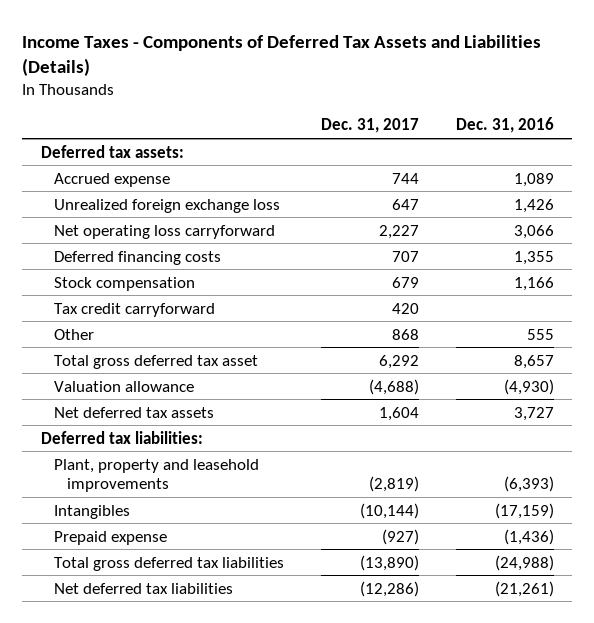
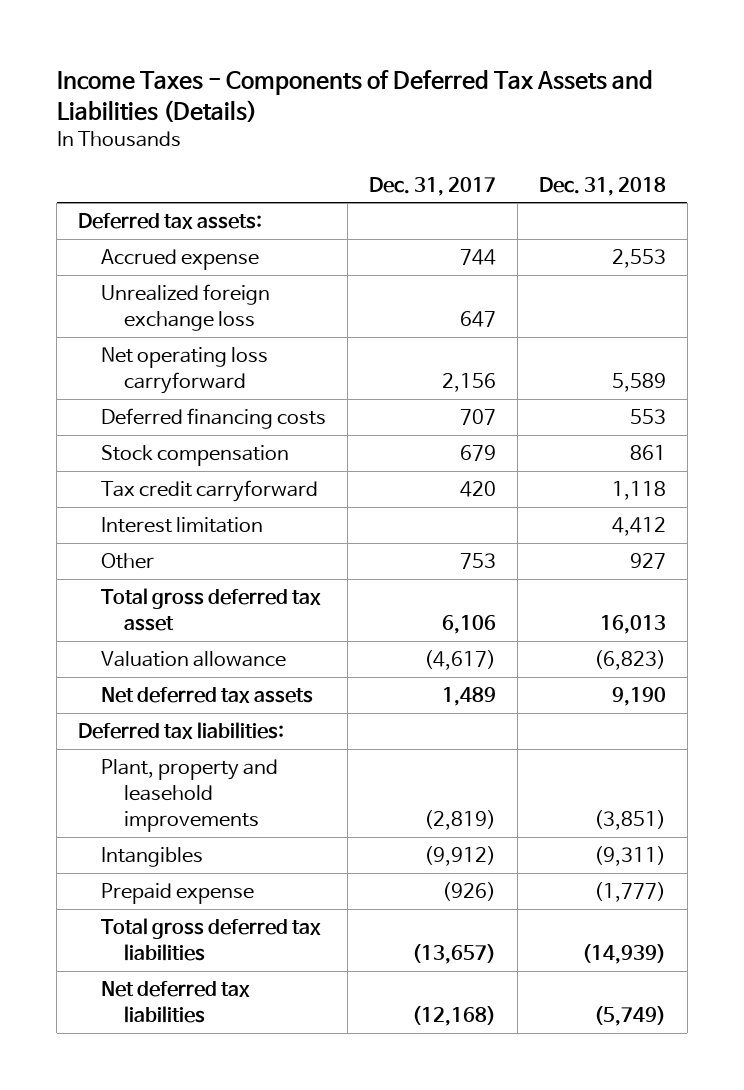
- | Dec. 31, 2017 | Dec. 31, 2016
+ | Dec. 31, 2017 | Dec. 31, 2018
- Net operating loss carryforward | 2,227 | 3,066
+ Net operating loss carryforward | 2,156 | 5,589
- Other | 868 | 555
- Total gross deferred tax asset | 6,292 | 8,657
- Valuation allowance | (4,688) | (4,930)
- Net deferred tax assets | 1,604 | 3,727
+ Interest limitation | | 4,412
+ Other | 753 | 927
+ Total gross deferred tax asset | 6,106 | 16,013
+ Valuation allowance | (4,617) | (6,823)
+ Net deferred tax assets | 1,489 | 9,190
- Intangibles | (10,144) | (17,159)
- Prepaid expense | (927) | (1,436)
- Total gross deferred tax liabilities | (13,890) | (24,988)
- Net deferred tax liabilities | (12,286) | (21,261)
+ Intangibles | (9,912) | (9,311)
+ Prepaid expense | (926) | (1,777)
+ Total gross deferred tax liabilities | (13,657) | (14,939)
+ Net deferred tax liabilities | (12,168) | (5,749)

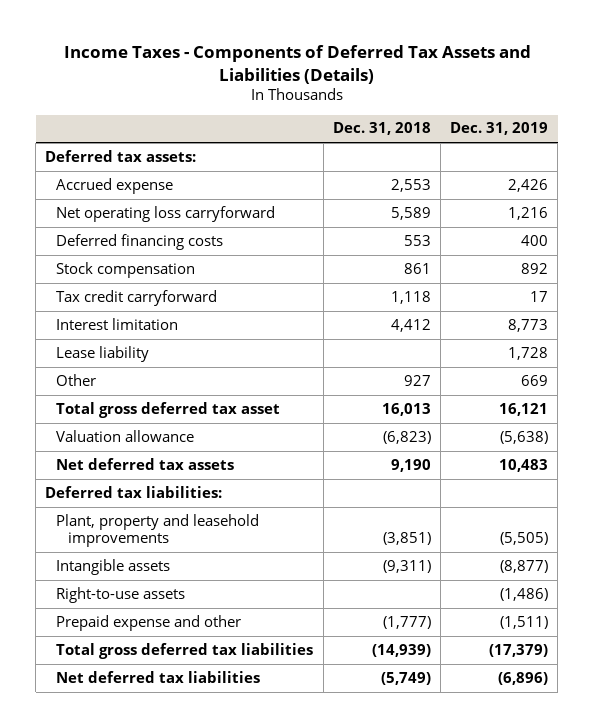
- | Dec. 31, 2017 | Dec. 31, 2018
+ | Dec. 31, 2018 | Dec. 31, 2019
- Unrealized foreign exchange loss | 647 |
+ Lease liability | | 1,728
- Intangibles | (9,912) | (9,311)
- Prepaid expense | (926) | (1,777)
+ Intangible assets | (9,311) | (8,877)
+ Right-to-use assets | | (1,486)
+ Prepaid expense and other | (1,777) | (1,511)

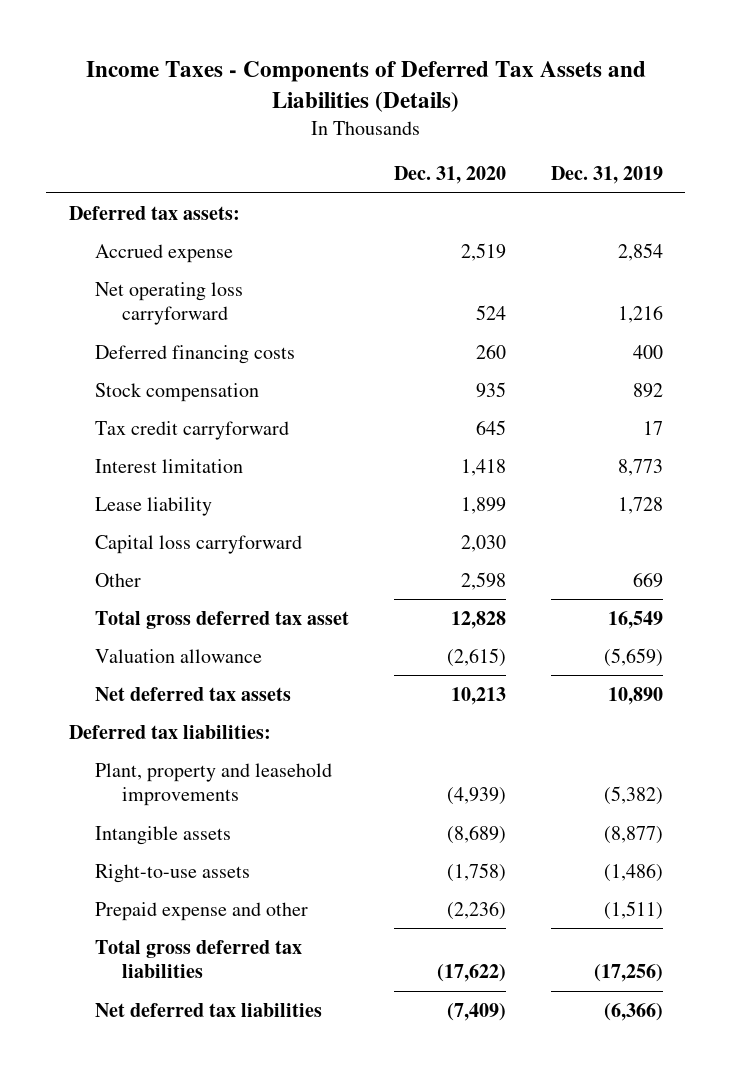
- | Dec. 31, 2018 | Dec. 31, 2019
+ | Dec. 31, 2020 | Dec. 31, 2019
- Accrued expense | 2,553 | 2,426
+ Accrued expense | 2,519 | 2,854
+ Capital loss carryforward | 2,030 |
- Total gross deferred tax asset | 16,013 | 16,121
- Valuation allowance | (6,823) | (5,638)
- Net deferred tax assets | 9,190 | 10,483
+ Total gross deferred tax asset | 12,828 | 16,549
+ Valuation allowance | (2,615) | (5,659)
+ Net deferred tax assets | 10,213 | 10,890
- Plant, property and leasehold improvements | (3,851) | (5,505)
+ Plant, property and leasehold improvements | (4,939) | (5,382)
- Total gross deferred tax liabilities | (14,939) | (17,379)
- Net deferred tax liabilities | (5,749) | (6,896)
+ Total gross deferred tax liabilities | (17,622) | (17,256)
+ Net deferred tax liabilities | (7,409) | (6,366)

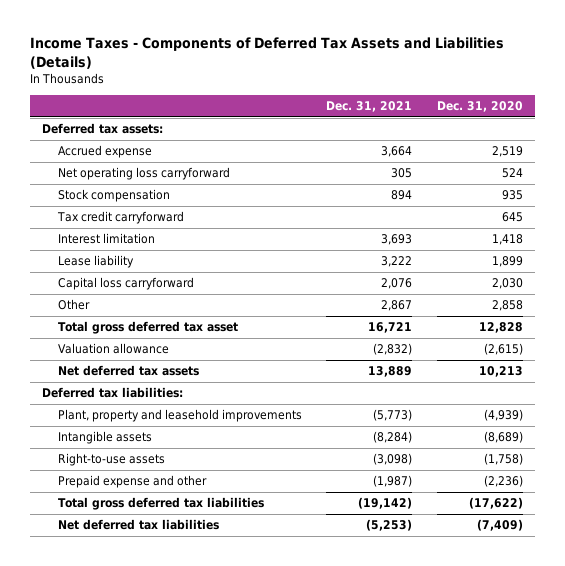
- | Dec. 31, 2020 | Dec. 31, 2019
+ | Dec. 31, 2021 | Dec. 31, 2020
- Deferred financing costs | 260 | 400
- Other | 2,598 | 669
+ Other | 2,867 | 2,858

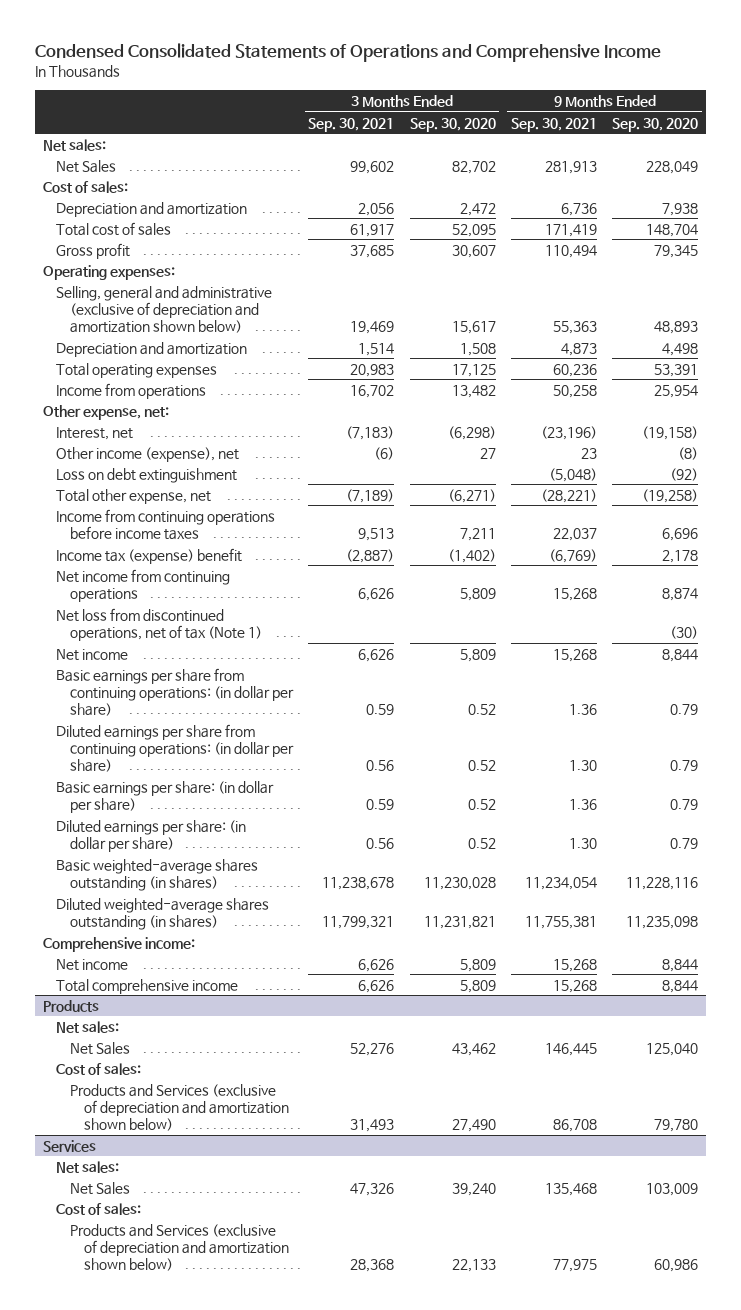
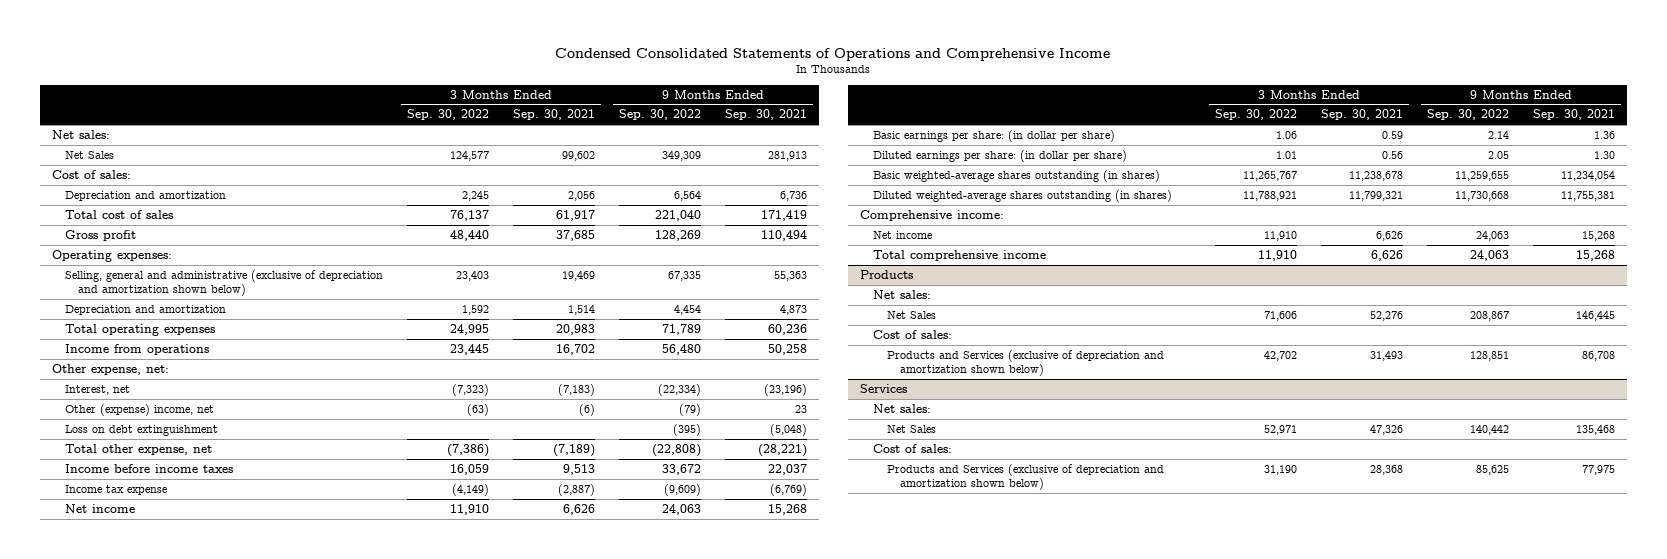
- | 3 Months Ended Sep. 30, 2021 | 3 Months Ended Sep. 30, 2020 | 9 Months Ended Sep. 30, 2021 | 9 Months Ended Sep. 30, 2020
+ | 3 Months Ended Sep. 30, 2022 | 3 Months Ended Sep. 30, 2021 | 9 Months Ended Sep. 30, 2022 | 9 Months Ended Sep. 30, 2021
- Other income (expense), net | (6) | 27 | 23 | (8)
+ Other (expense) income, net | (63) | (6) | (79) | 23
- Income from continuing operations before income taxes | 9,513 | 7,211 | 22,037 | 6,696
- Income tax (expense) benefit | (2,887) | (1,402) | (6,769) | 2,178
- Net income from continuing operations | 6,626 | 5,809 | 15,268 | 8,874
- Net loss from discontinued operations, net of tax (Note 1) | | | | (30)
+ Income before income taxes | 16,059 | 9,513 | 33,672 | 22,037
+ Income tax expense | (4,149) | (2,887) | (9,609) | (6,769)
- Basic earnings per share from continuing operations: (in dollar per share) | 0.59 | 0.52 | 1.36 | 0.79
- Diluted earnings per share from continuing operations: (in dollar per share) | 0.56 | 0.52 | 1.30 | 0.79

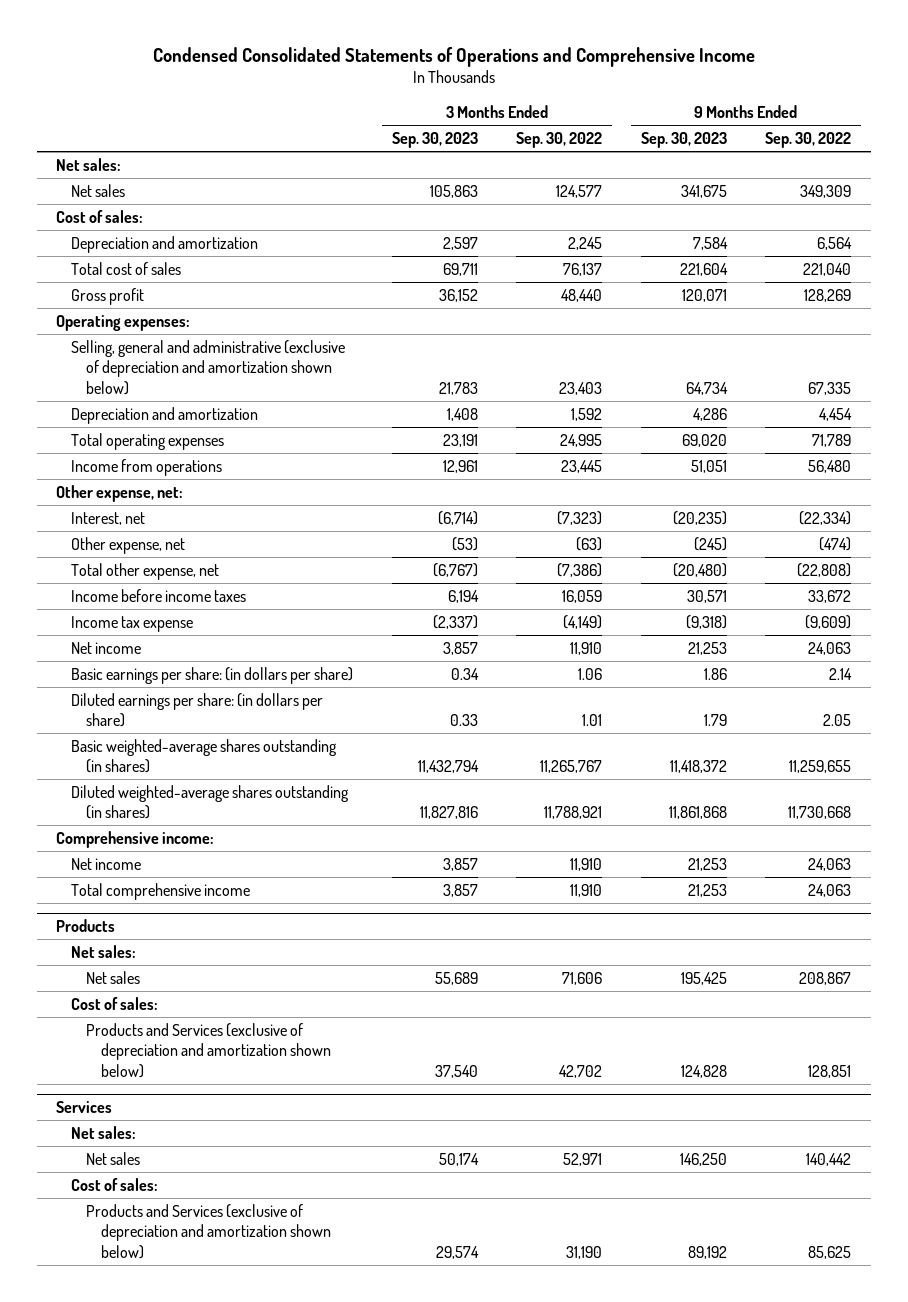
- | 3 Months Ended Sep. 30, 2022 | 3 Months Ended Sep. 30, 2021 | 9 Months Ended Sep. 30, 2022 | 9 Months Ended Sep. 30, 2021
+ | 3 Months Ended Sep. 30, 2023 | 3 Months Ended Sep. 30, 2022 | 9 Months Ended Sep. 30, 2023 | 9 Months Ended Sep. 30, 2022
- Net Sales | 124,577 | 99,602 | 349,309 | 281,913
+ Net sales | 105,863 | 124,577 | 341,675 | 349,309
- Other (expense) income, net | (63) | (6) | (79) | 23
- Loss on debt extinguishment | | | (395) | (5,048)
+ Other expense, net | (53) | (63) | (245) | (474)
- Basic earnings per share: (in dollar per share) | 1.06 | 0.59 | 2.14 | 1.36
- Diluted earnings per share: (in dollar per share) | 1.01 | 0.56 | 2.05 | 1.30
+ Basic earnings per share: (in dollars per share) | 0.34 | 1.06 | 1.86 | 2.14
+ Diluted earnings per share: (in dollars per share) | 0.33 | 1.01 | 1.79 | 2.05
@ Products
- Net Sales | 71,606 | 52,276 | 208,867 | 146,445
+ Net sales | 55,689 | 71,606 | 195,425 | 208,867
@ Services
- Net Sales | 52,971 | 47,326 | 140,442 | 135,468
+ Net sales | 50,174 | 52,971 | 146,250 | 140,442

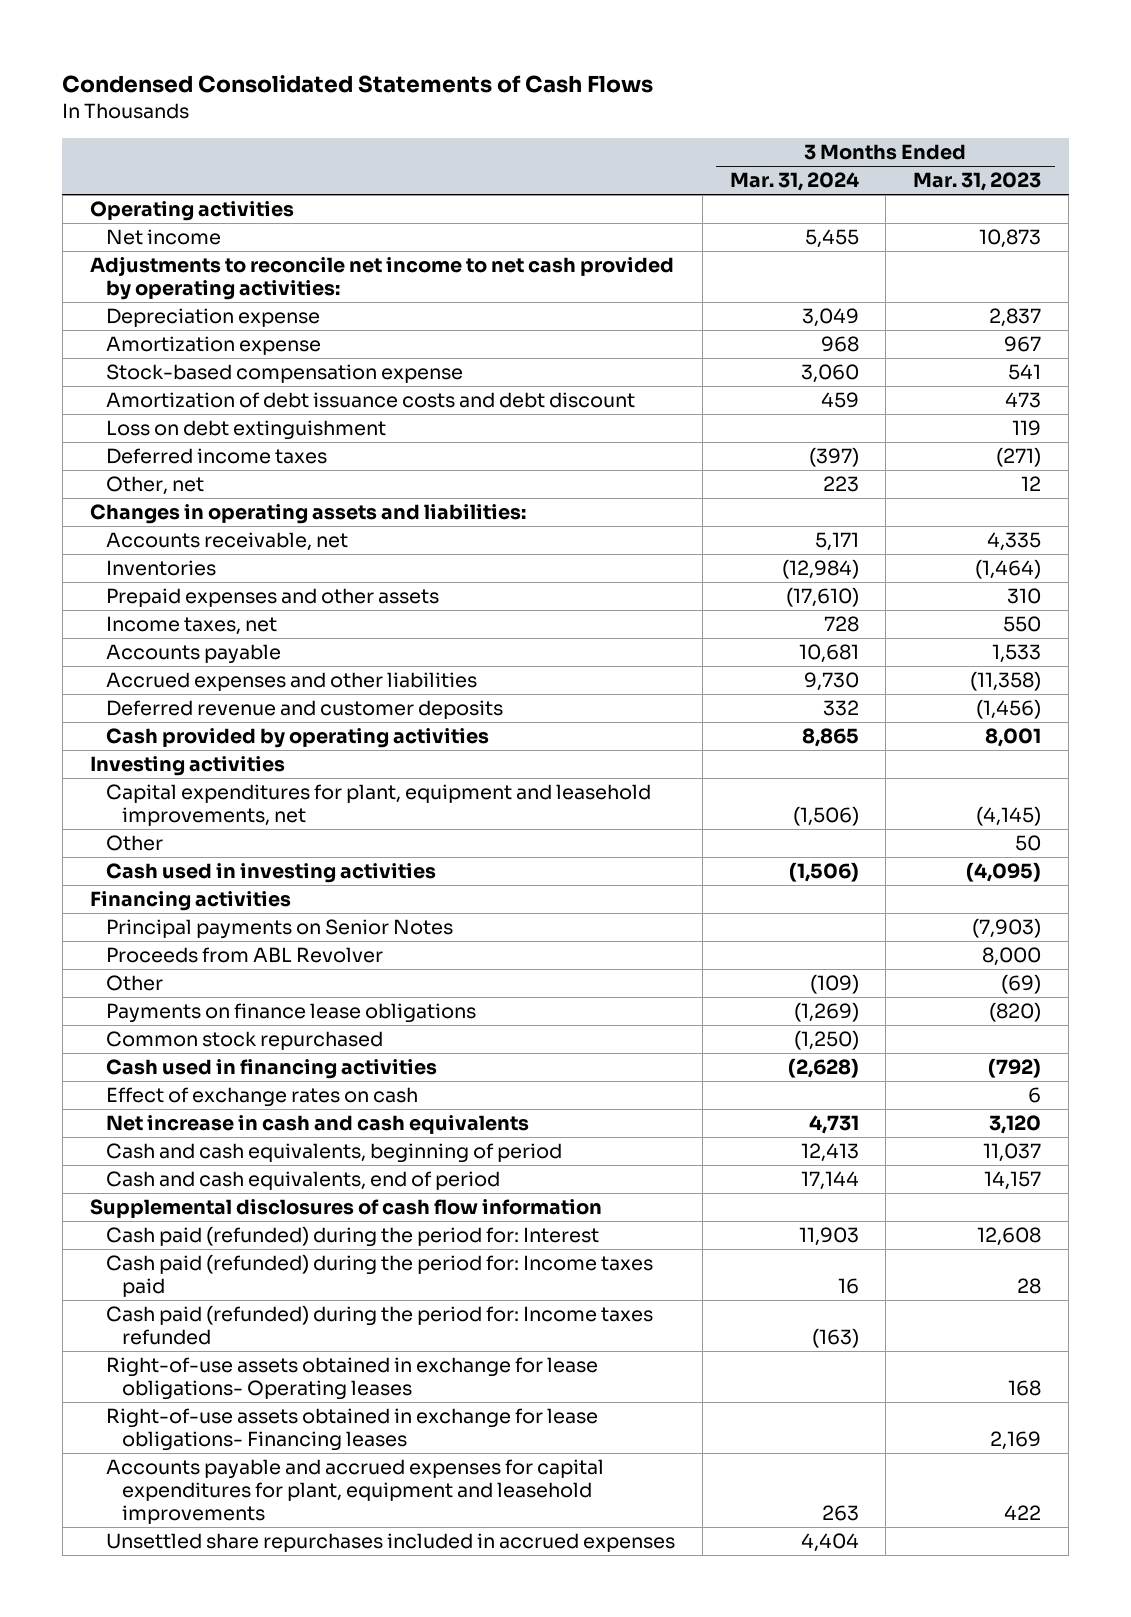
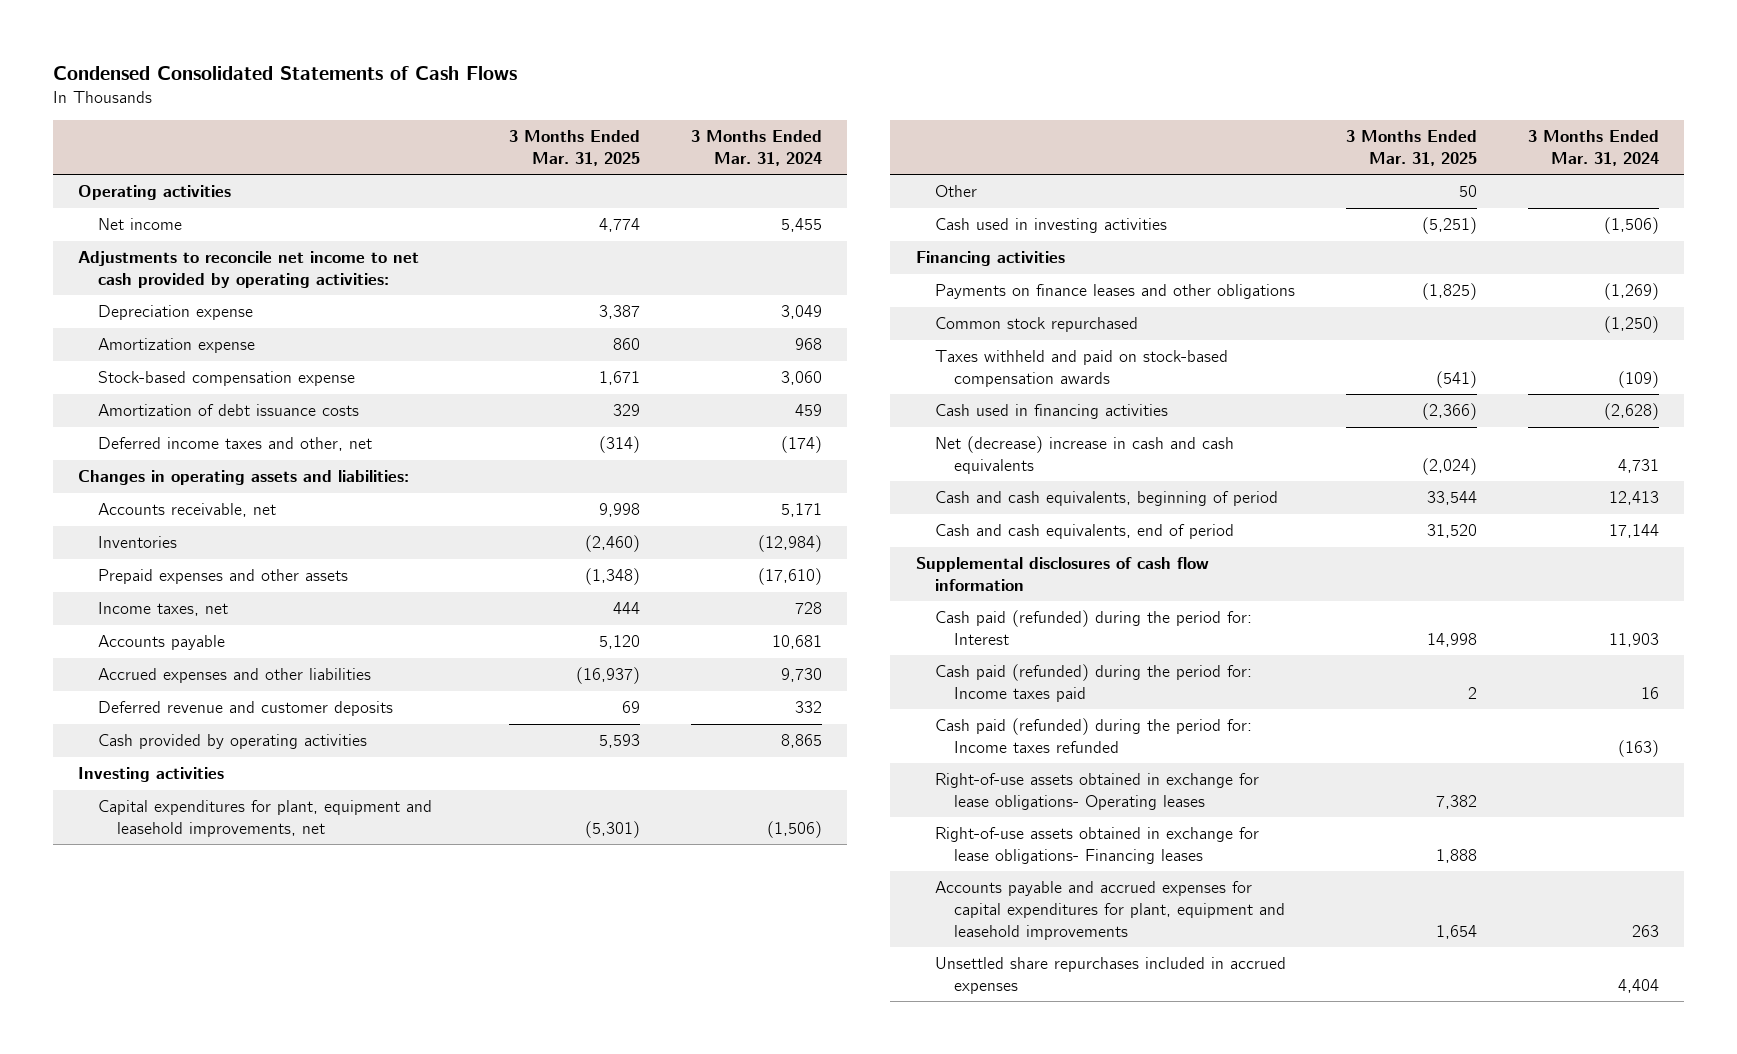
- | 3 Months Ended Mar. 31, 2024 | 3 Months Ended Mar. 31, 2023
+ | 3 Months Ended Mar. 31, 2025 | 3 Months Ended Mar. 31, 2024
- Amortization of debt issuance costs and debt discount | 459 | 473
- Loss on debt extinguishment | | 119
- Deferred income taxes | (397) | (271)
- Other, net | 223 | 12
+ Amortization of debt issuance costs | 329 | 459
+ Deferred income taxes and other, net | (314) | (174)
- Principal payments on Senior Notes | | (7,903)
- Proceeds from ABL Revolver | | 8,000
- Other | (109) | (69)
- Payments on finance lease obligations | (1,269) | (820)
+ Payments on finance leases and other obligations | (1,825) | (1,269)
+ Taxes withheld and paid on stock-based compensation awards | (541) | (109)
- Effect of exchange rates on cash | | 6
- Net increase in cash and cash equivalents | 4,731 | 3,120
+ Net (decrease) increase in cash and cash equivalents | (2,024) | 4,731

